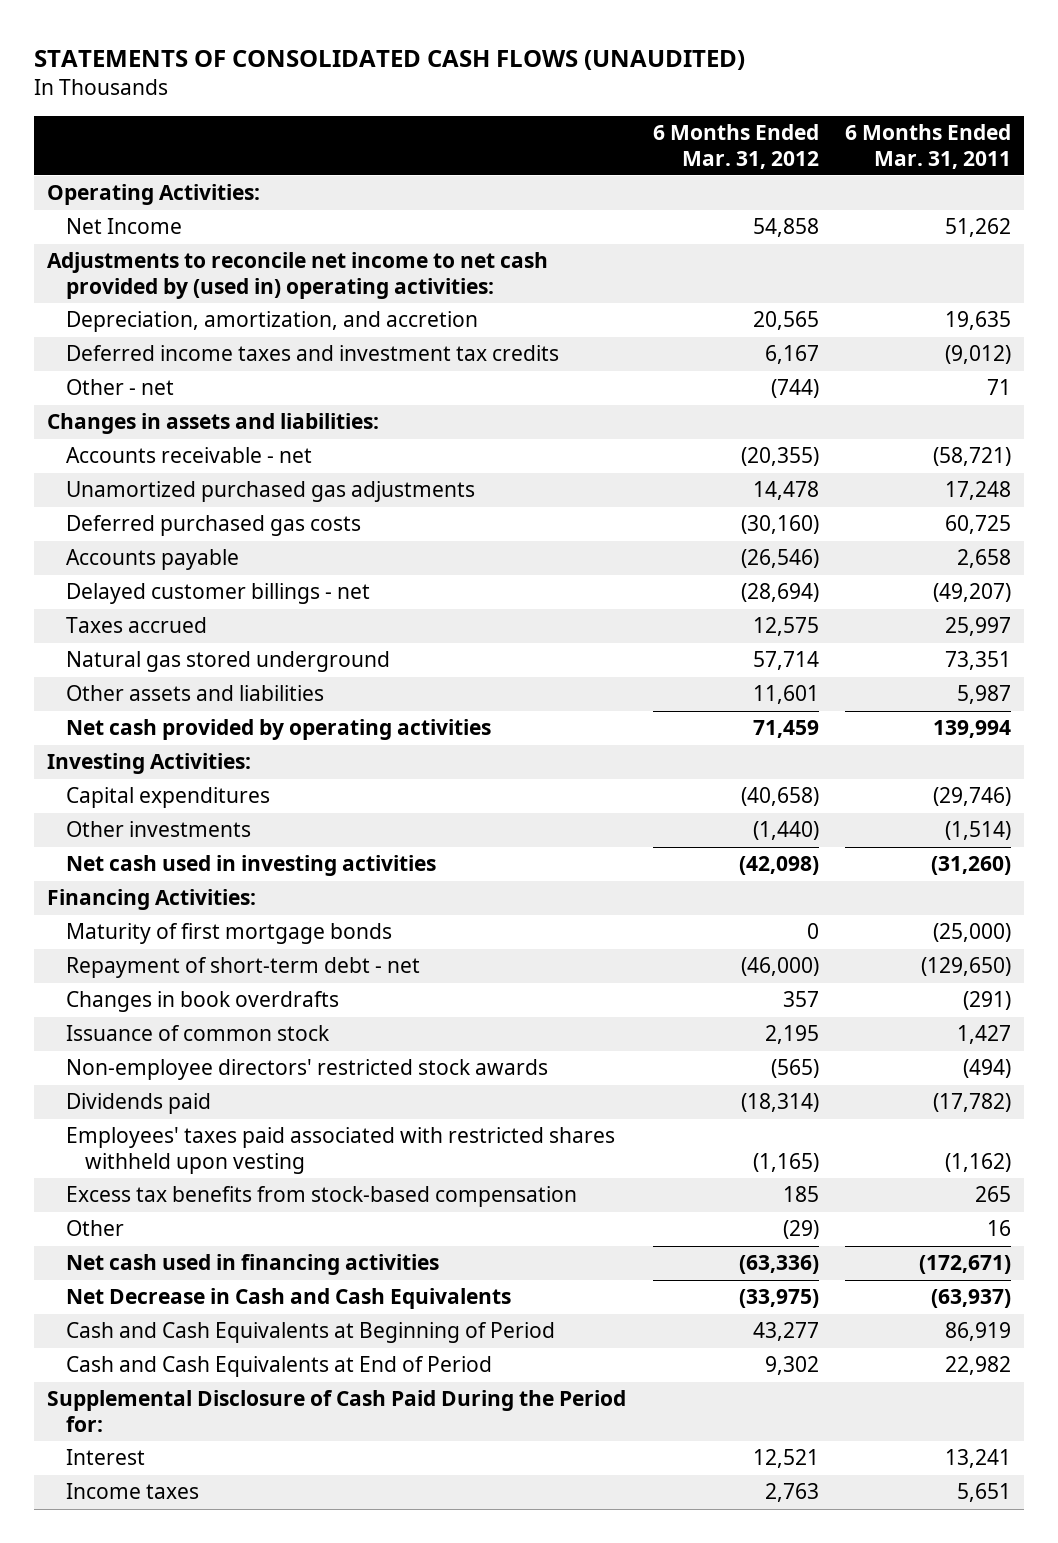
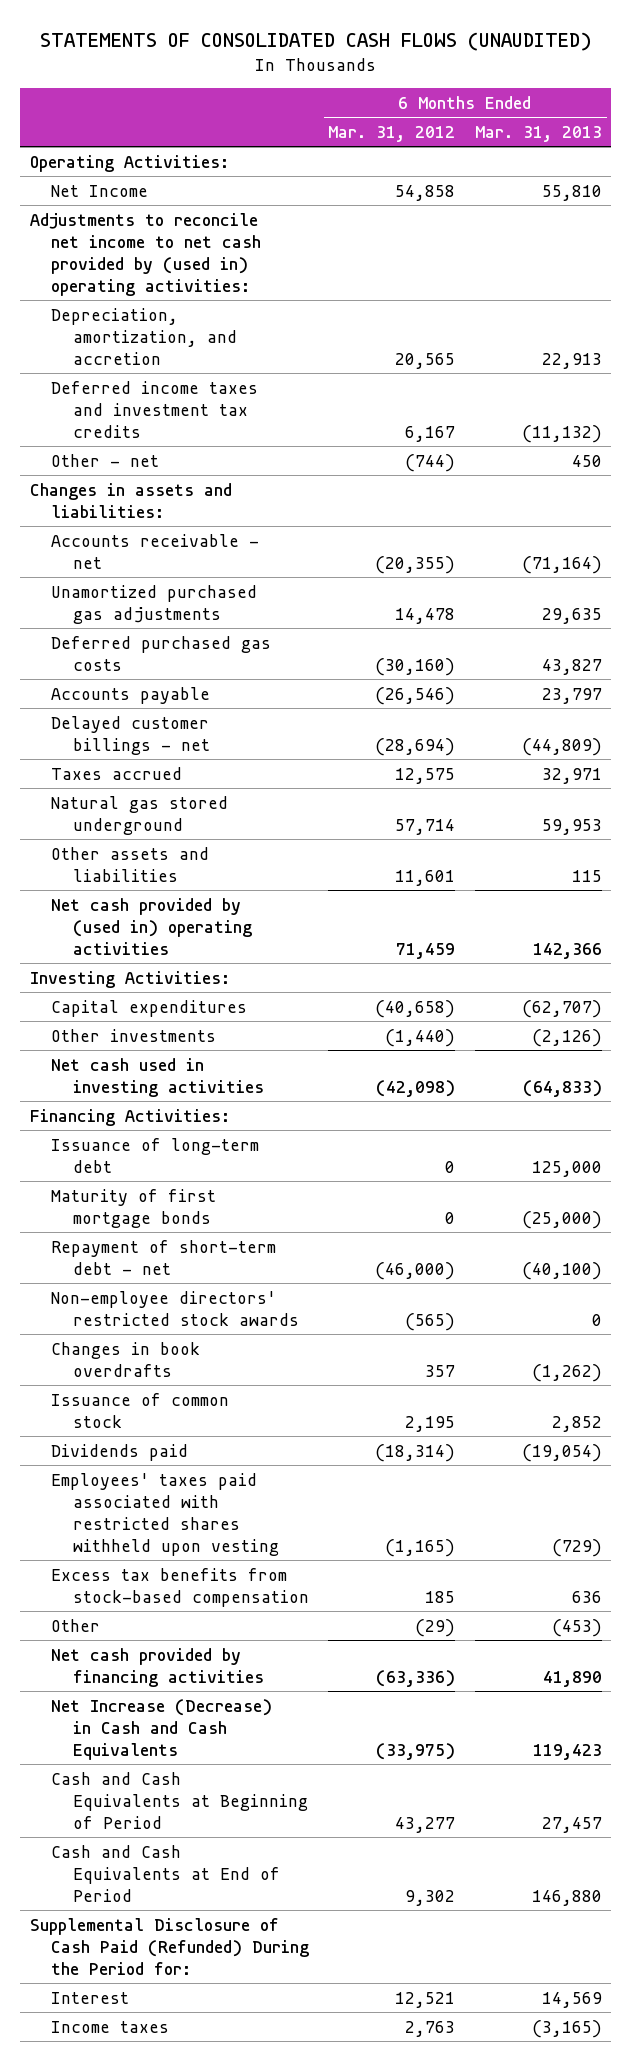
- | 6 Months Ended Mar. 31, 2012 | 6 Months Ended Mar. 31, 2011
+ | 6 Months Ended Mar. 31, 2012 | 6 Months Ended Mar. 31, 2013
- Net cash provided by operating activities | 71,459 | 139,994
+ Net cash provided by (used in) operating activities | 71,459 | 142,366
+ Issuance of long-term debt | 0 | 125,000
moved up: Non-employee directors' restricted stock awards | (565) | 0
- Net cash used in financing activities | (63,336) | (172,671)
- Net Decrease in Cash and Cash Equivalents | (33,975) | (63,937)
+ Net cash provided by financing activities | (63,336) | 41,890
+ Net Increase (Decrease) in Cash and Cash Equivalents | (33,975) | 119,423
- Supplemental Disclosure of Cash Paid During the Period for:
+ Supplemental Disclosure of Cash Paid (Refunded) During the Period for:

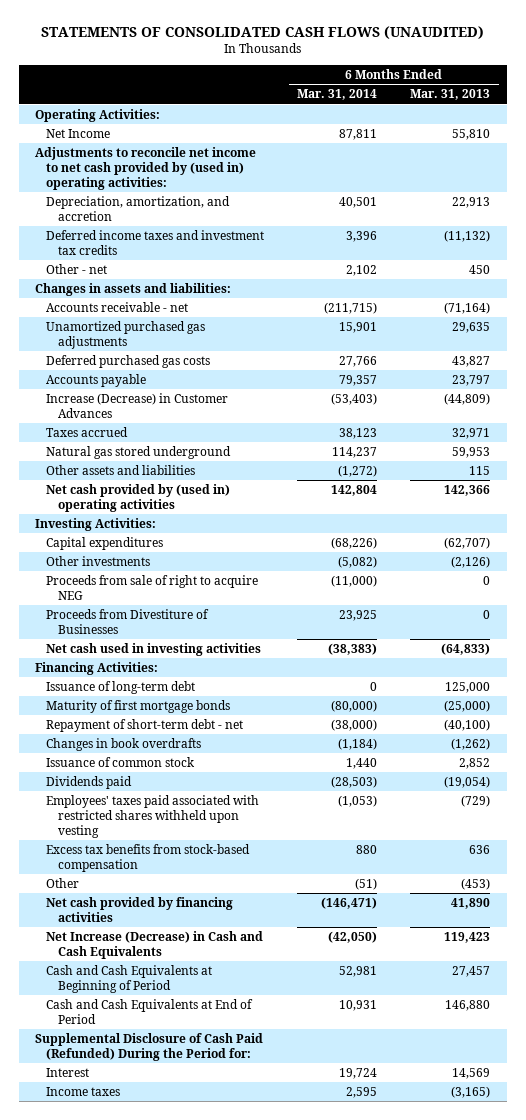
- | 6 Months Ended Mar. 31, 2012 | 6 Months Ended Mar. 31, 2013
+ | 6 Months Ended Mar. 31, 2014 | 6 Months Ended Mar. 31, 2013
- Delayed customer billings - net | (28,694) | (44,809)
+ Increase (Decrease) in Customer Advances | (53,403) | (44,809)
+ Proceeds from sale of right to acquire NEG | (11,000) | 0
+ Proceeds from Divestiture of Businesses | 23,925 | 0
- Non-employee directors' restricted stock awards | (565) | 0

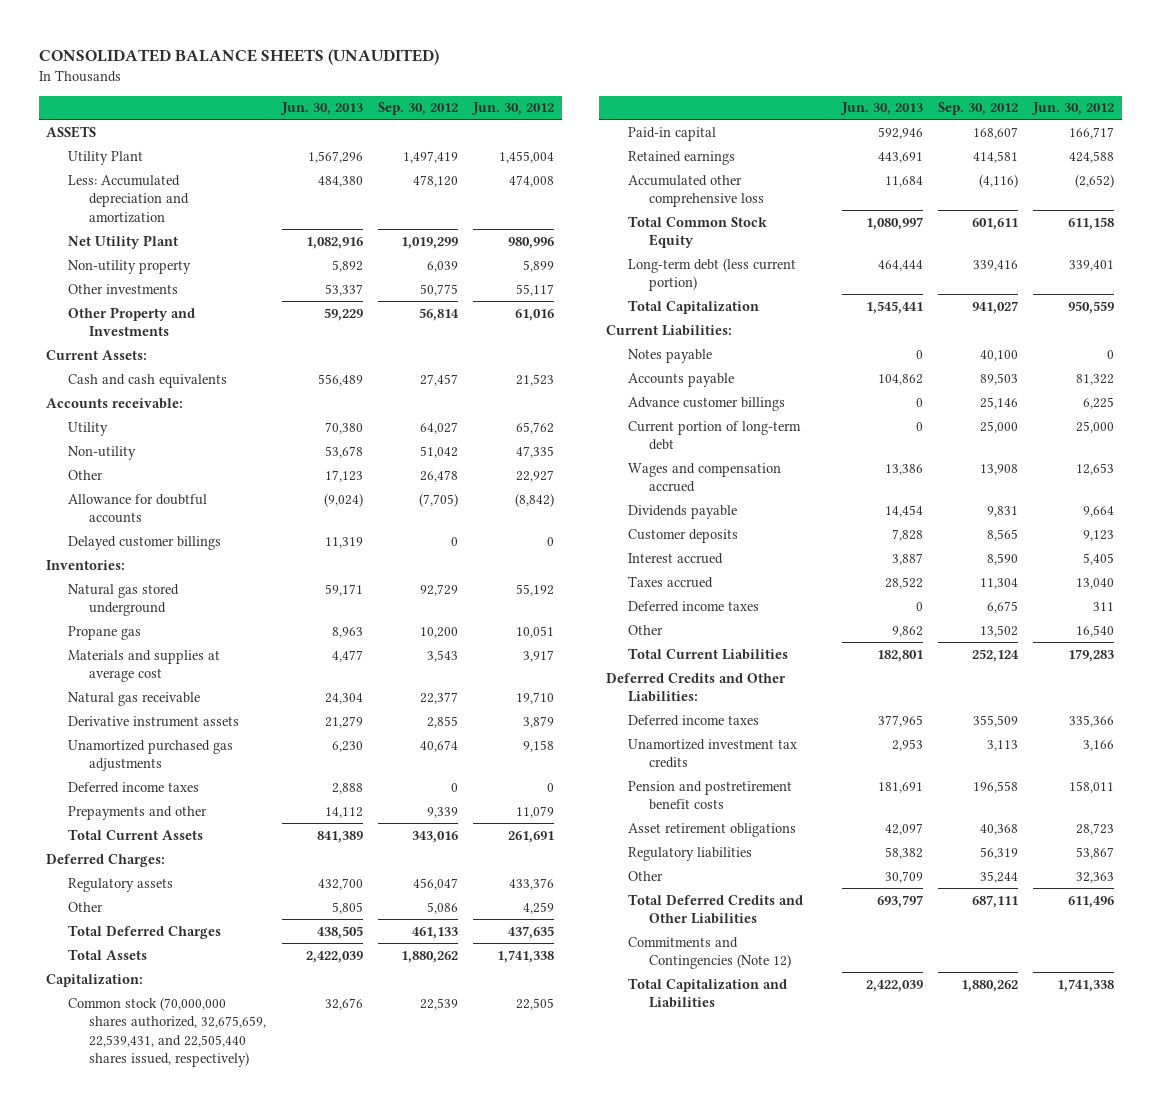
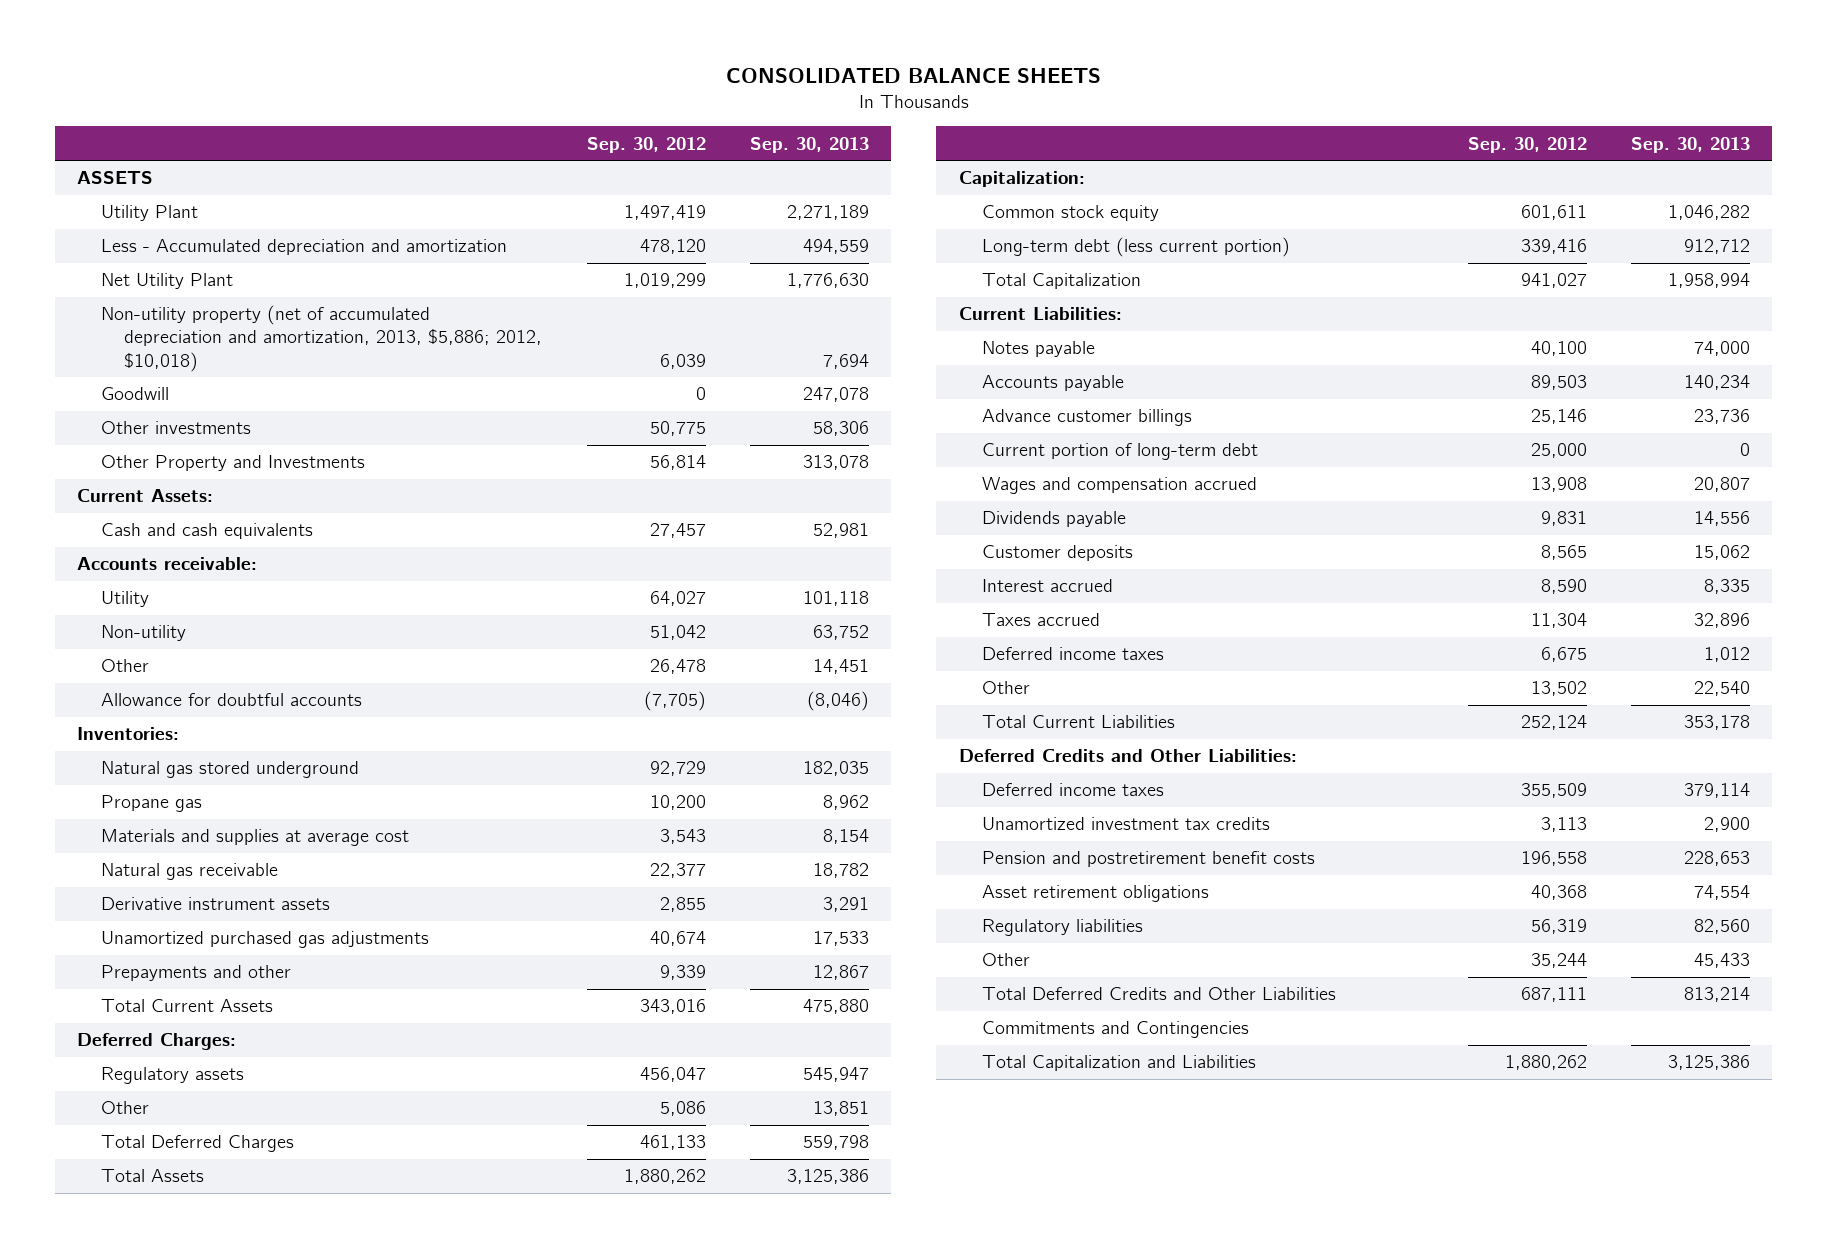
- CONSOLIDATED BALANCE SHEETS (UNAUDITED)
+ CONSOLIDATED BALANCE SHEETS
- | Jun. 30, 2013 | Sep. 30, 2012 | Jun. 30, 2012
+ | Sep. 30, 2012 | Sep. 30, 2013
- Less: Accumulated depreciation and amortization | 484,380 | 478,120 | 474,008
+ Less - Accumulated depreciation and amortization | 478,120 | 494,559
- Non-utility property | 5,892 | 6,039 | 5,899
+ Non-utility property (net of accumulated depreciation and amortization, 2013, $5,886; 2012, $10,018) | 6,039 | 7,694
+ Goodwill | 0 | 247,078
- Delayed customer billings | 11,319 | 0 | 0
- Deferred income taxes | 2,888 | 0 | 0
- Common stock (70,000,000 shares authorized, 32,675,659, 22,539,431, and 22,505,440 shares issued, respectively) | 32,676 | 22,539 | 22,505
- Paid-in capital | 592,946 | 168,607 | 166,717
- Retained earnings | 443,691 | 414,581 | 424,588
- Accumulated other comprehensive loss | 11,684 | (4,116) | (2,652)
- Total Common Stock Equity | 1,080,997 | 601,611 | 611,158
+ Common stock equity | 601,611 | 1,046,282
- Commitments and Contingencies (Note 12)
+ Commitments and Contingencies

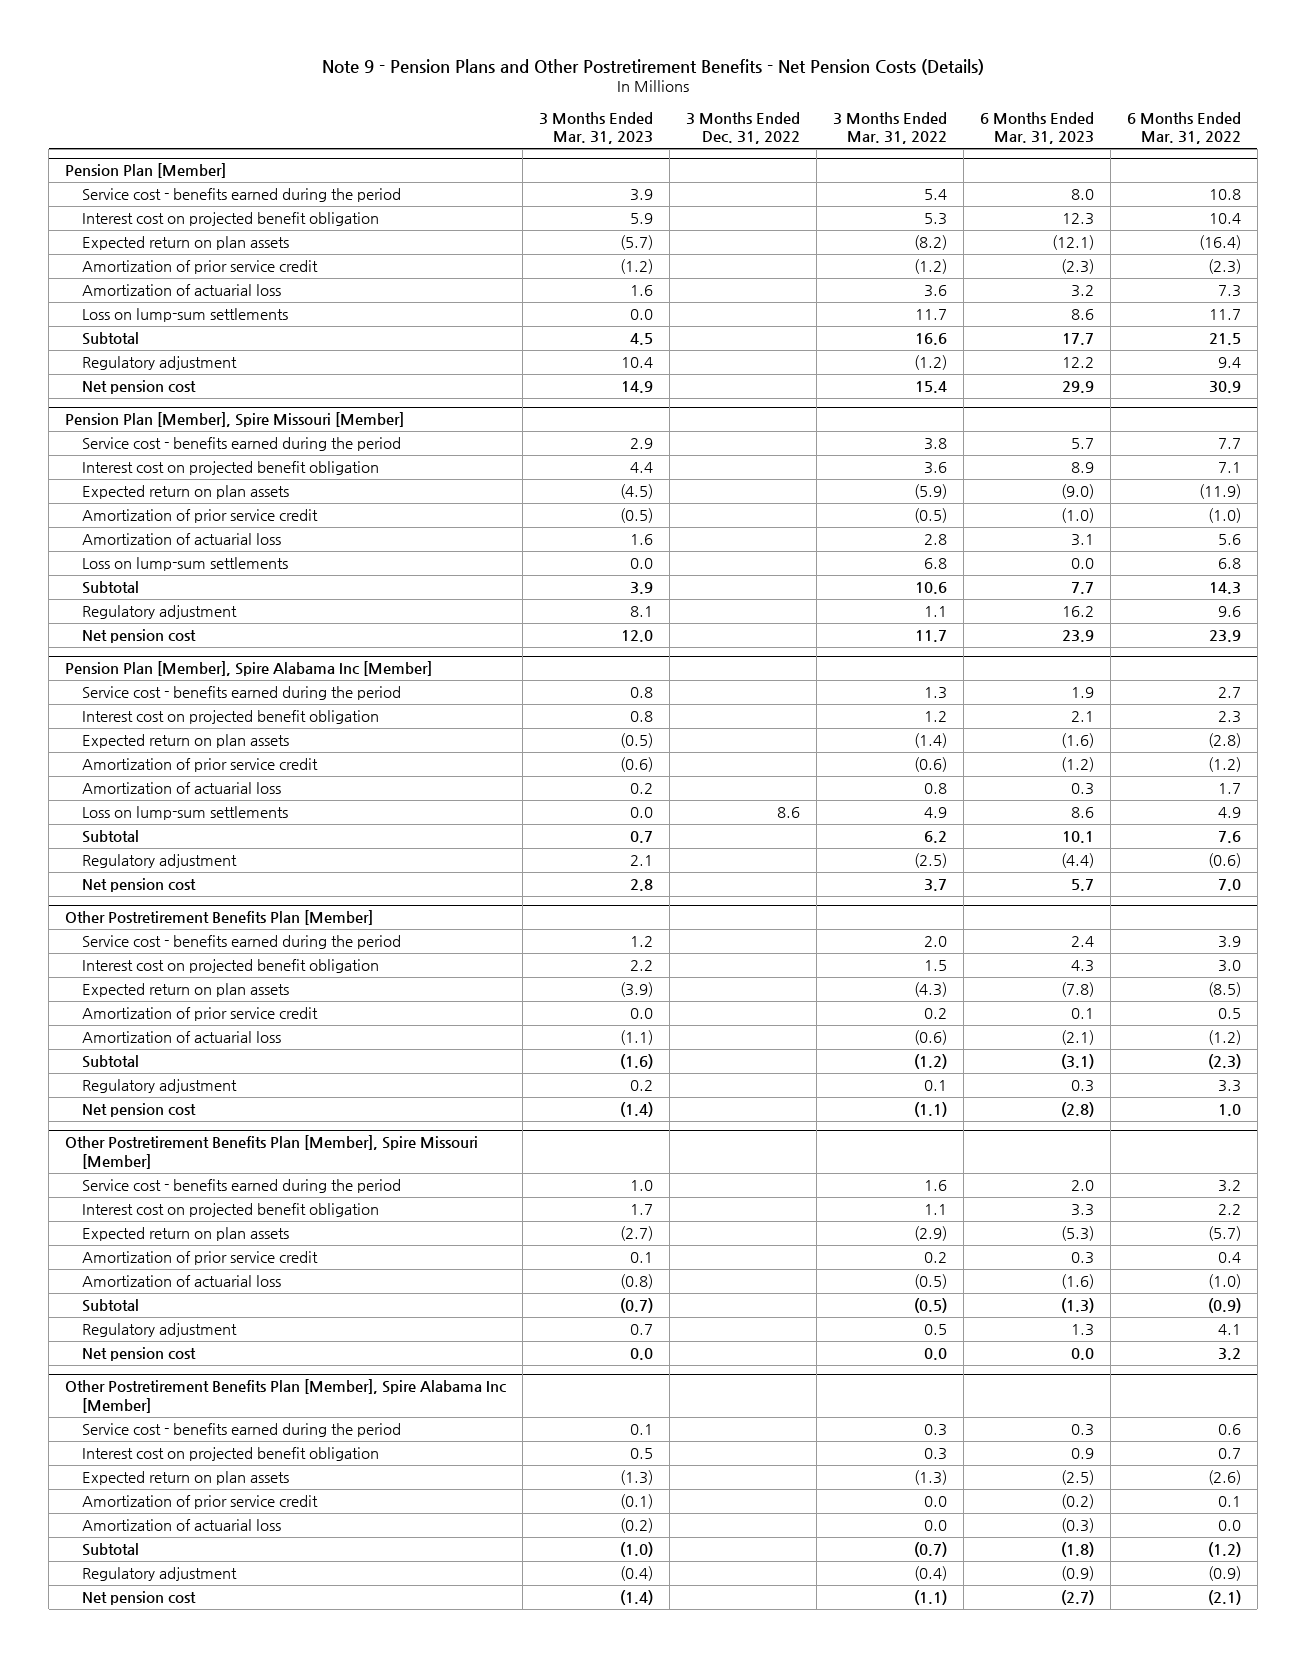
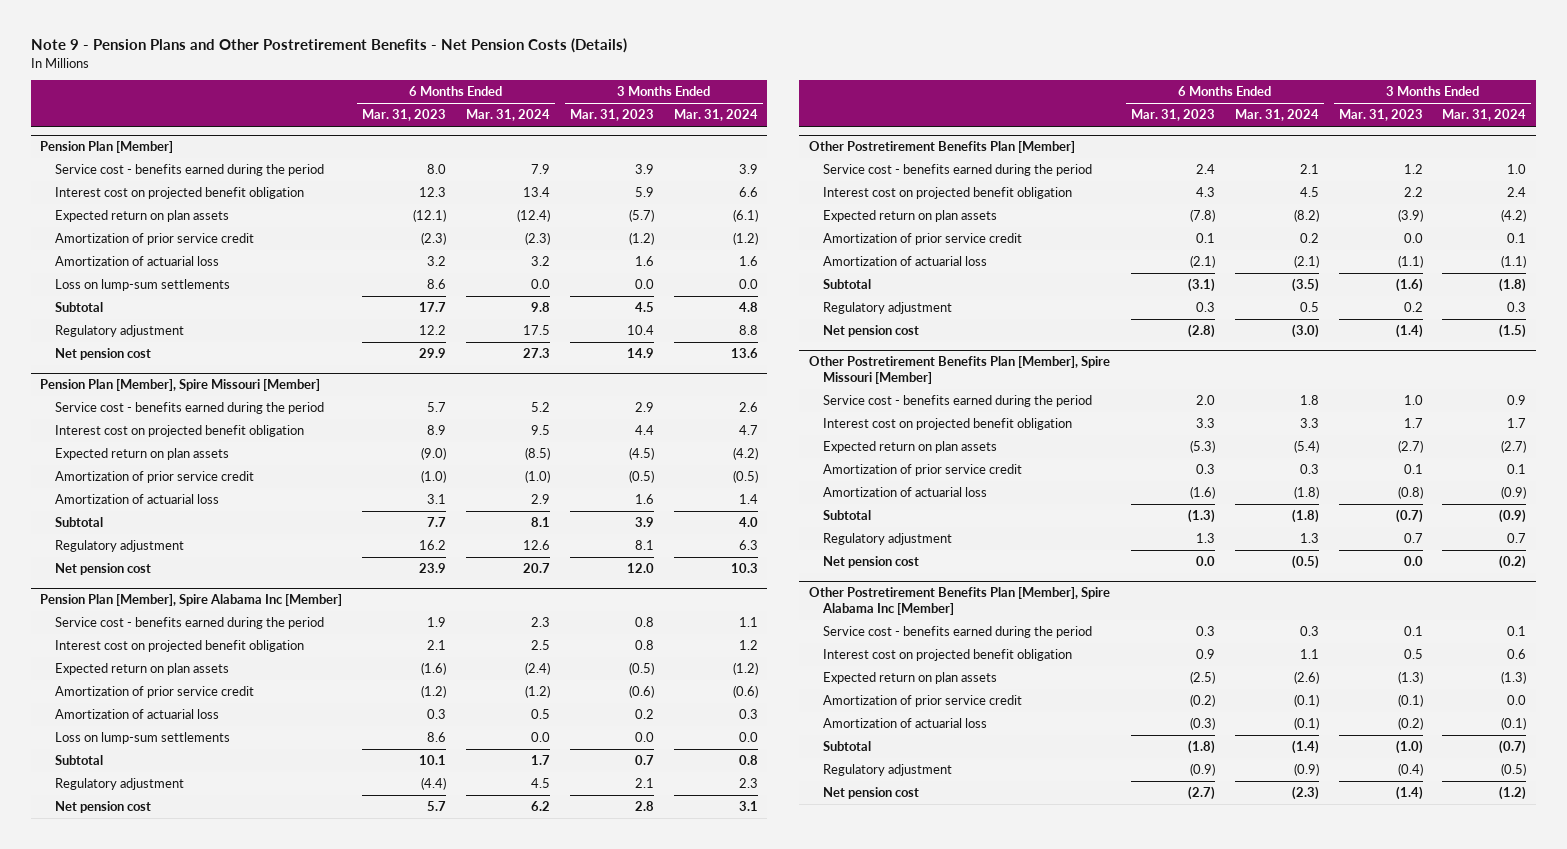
- | 3 Months Ended Mar. 31, 2023 | 3 Months Ended Dec. 31, 2022 | 3 Months Ended Mar. 31, 2022 | 6 Months Ended Mar. 31, 2023 | 6 Months Ended Mar. 31, 2022
+ | 6 Months Ended Mar. 31, 2023 | 6 Months Ended Mar. 31, 2024 | 3 Months Ended Mar. 31, 2023 | 3 Months Ended Mar. 31, 2024
@ Pension Plan [Member], Spire Missouri [Member]
- Loss on lump-sum settlements | 0.0 | | 6.8 | 0.0 | 6.8

